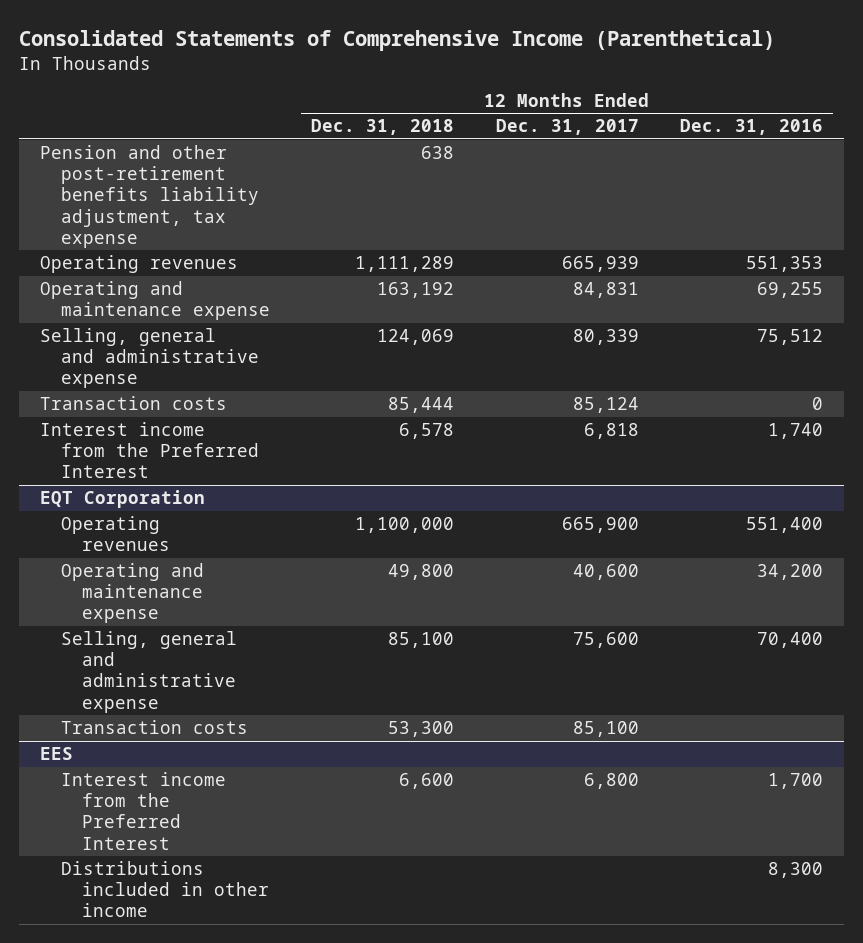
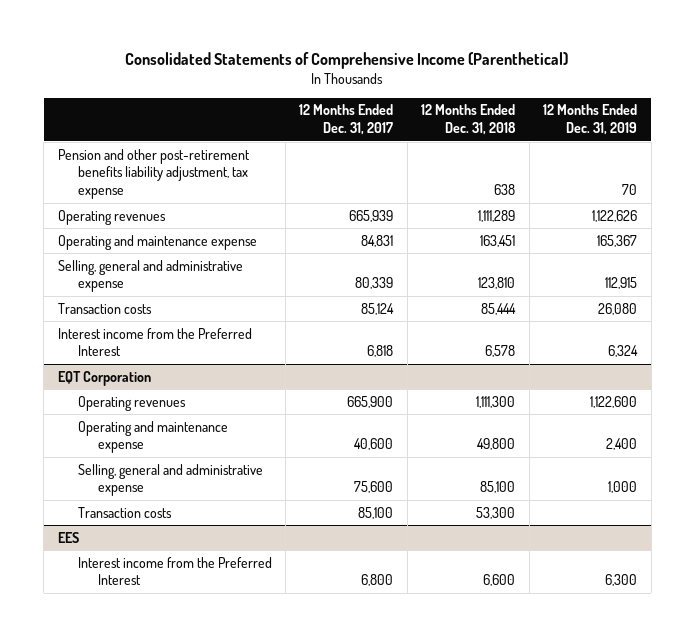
- | 12 Months Ended Dec. 31, 2018 | 12 Months Ended Dec. 31, 2017 | 12 Months Ended Dec. 31, 2016
+ | 12 Months Ended Dec. 31, 2017 | 12 Months Ended Dec. 31, 2018 | 12 Months Ended Dec. 31, 2019
- Operating and maintenance expense | 163,192 | 84,831 | 69,255
- Selling, general and administrative expense | 124,069 | 80,339 | 75,512
+ Operating and maintenance expense | 84,831 | 163,451 | 165,367
+ Selling, general and administrative expense | 80,339 | 123,810 | 112,915
@ EQT Corporation
- Operating revenues | 1,100,000 | 665,900 | 551,400
+ Operating revenues | 665,900 | 1,111,300 | 1,122,600
@ EES
- Distributions included in other income | | | 8,300

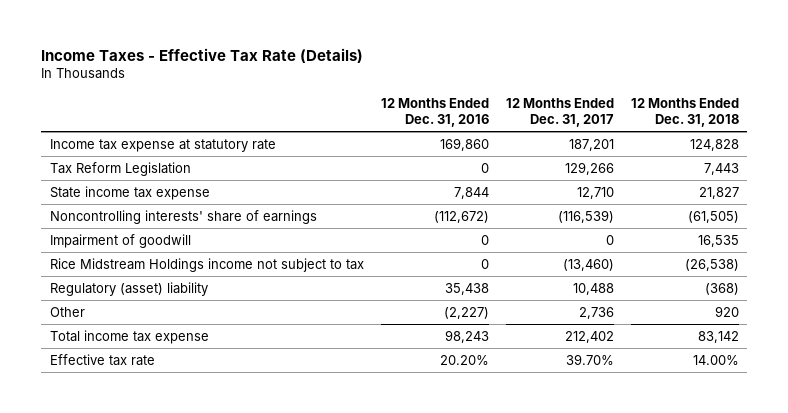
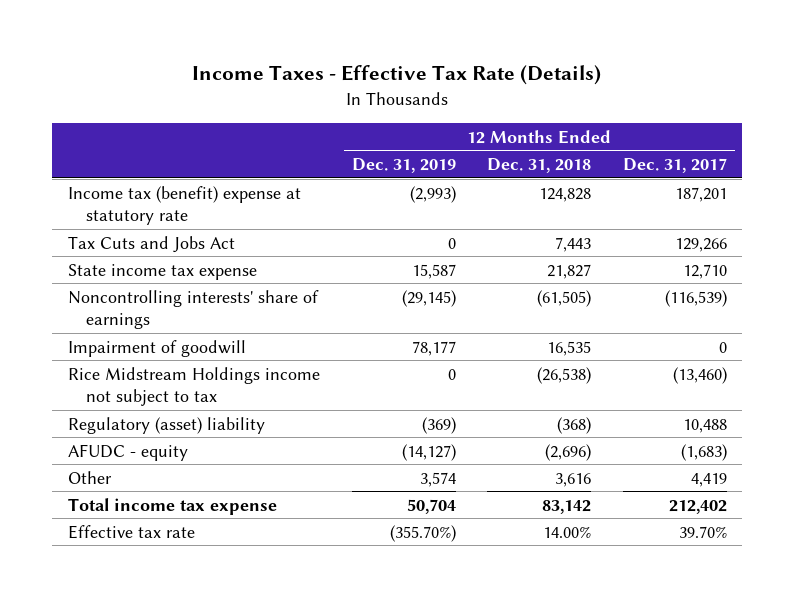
- | 12 Months Ended Dec. 31, 2016 | 12 Months Ended Dec. 31, 2017 | 12 Months Ended Dec. 31, 2018
+ | 12 Months Ended Dec. 31, 2019 | 12 Months Ended Dec. 31, 2018 | 12 Months Ended Dec. 31, 2017
- Income tax expense at statutory rate | 169,860 | 187,201 | 124,828
- Tax Reform Legislation | 0 | 129,266 | 7,443
+ Income tax (benefit) expense at statutory rate | (2,993) | 124,828 | 187,201
+ Tax Cuts and Jobs Act | 0 | 7,443 | 129,266
- Other | (2,227) | 2,736 | 920
+ AFUDC - equity | (14,127) | (2,696) | (1,683)
+ Other | 3,574 | 3,616 | 4,419

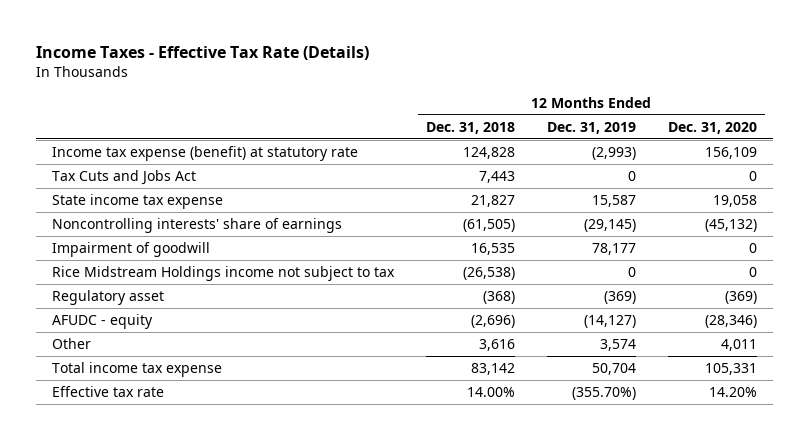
- | 12 Months Ended Dec. 31, 2019 | 12 Months Ended Dec. 31, 2018 | 12 Months Ended Dec. 31, 2017
+ | 12 Months Ended Dec. 31, 2018 | 12 Months Ended Dec. 31, 2019 | 12 Months Ended Dec. 31, 2020
- Income tax (benefit) expense at statutory rate | (2,993) | 124,828 | 187,201
+ Income tax expense (benefit) at statutory rate | 124,828 | (2,993) | 156,109
- Regulatory (asset) liability | (369) | (368) | 10,488
+ Regulatory asset | (368) | (369) | (369)

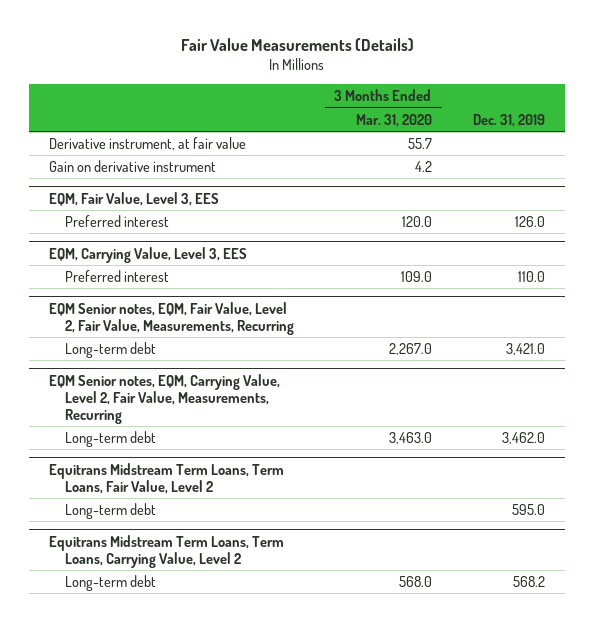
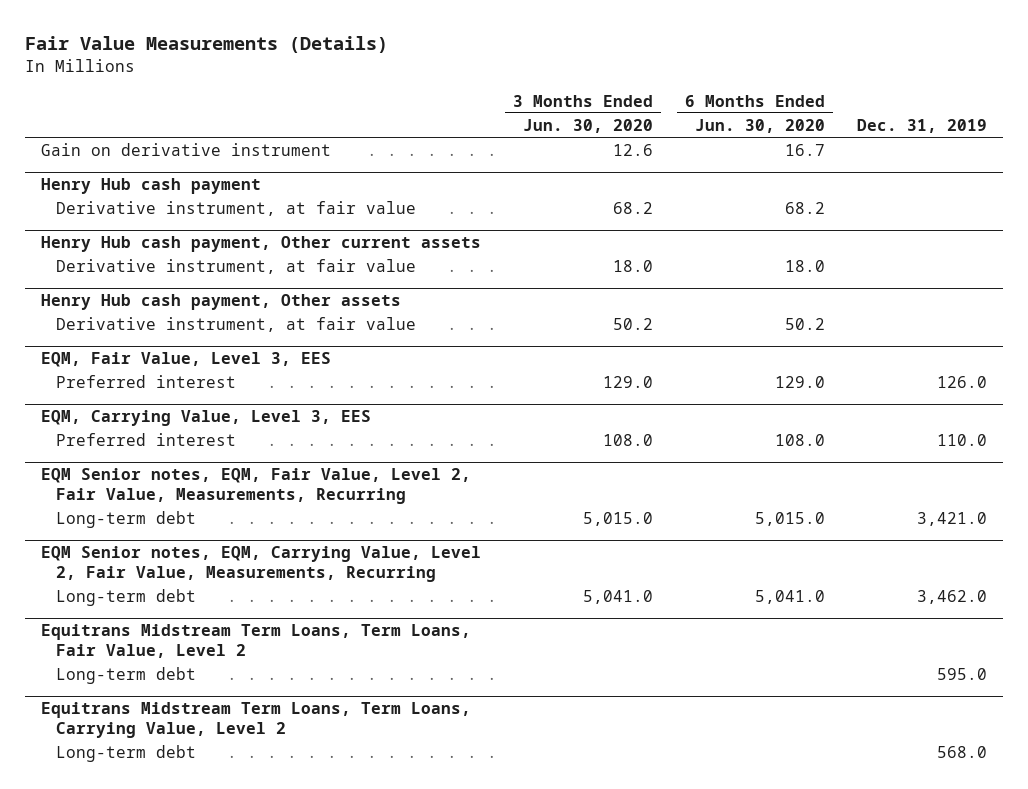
- | 3 Months Ended Mar. 31, 2020 | Dec. 31, 2019
+ | 3 Months Ended Jun. 30, 2020 | 6 Months Ended Jun. 30, 2020 | Dec. 31, 2019
- Derivative instrument, at fair value | 55.7 |
+ Henry Hub cash payment
+ Derivative instrument, at fair value | 68.2 | 68.2 |
+ Henry Hub cash payment, Other current assets
+ Derivative instrument, at fair value | 18.0 | 18.0 |
+ Henry Hub cash payment, Other assets
+ Derivative instrument, at fair value | 50.2 | 50.2 |
@ Equitrans Midstream Term Loans, Term Loans, Carrying Value, Level 2
- Long-term debt | 568.0 | 568.2
+ Long-term debt | | | 568.0

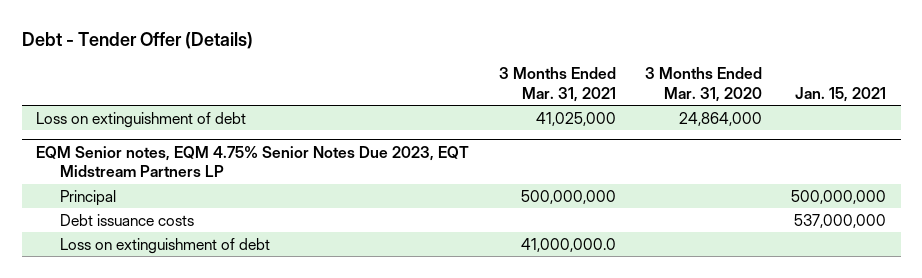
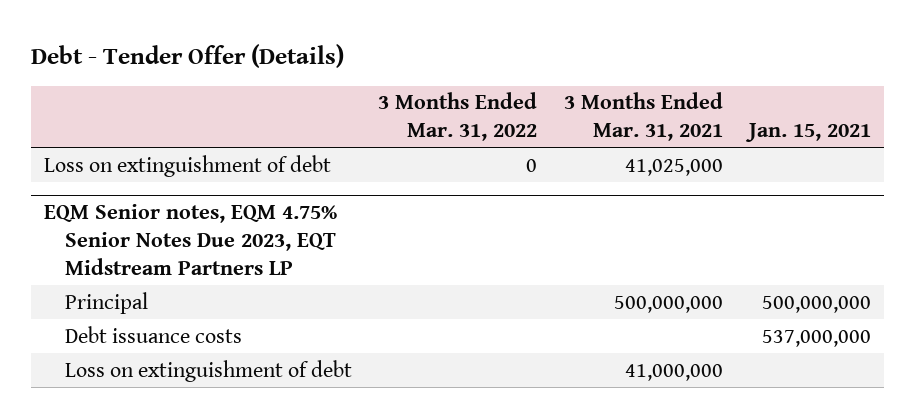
- | 3 Months Ended Mar. 31, 2021 | 3 Months Ended Mar. 31, 2020 | Jan. 15, 2021
+ | 3 Months Ended Mar. 31, 2022 | 3 Months Ended Mar. 31, 2021 | Jan. 15, 2021
@ EQM Senior notes, EQM 4.75% Senior Notes Due 2023, EQT Midstream Partners LP
- Loss on extinguishment of debt | 41,000,000.0 | |
+ Loss on extinguishment of debt | | 41,000,000 |

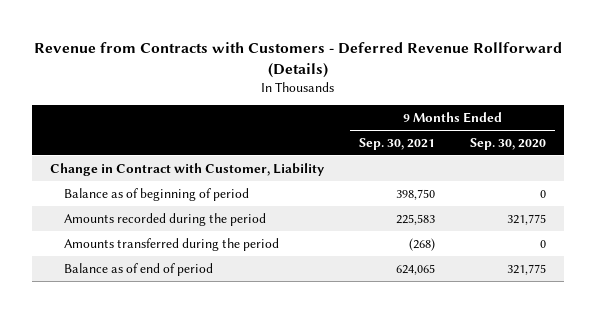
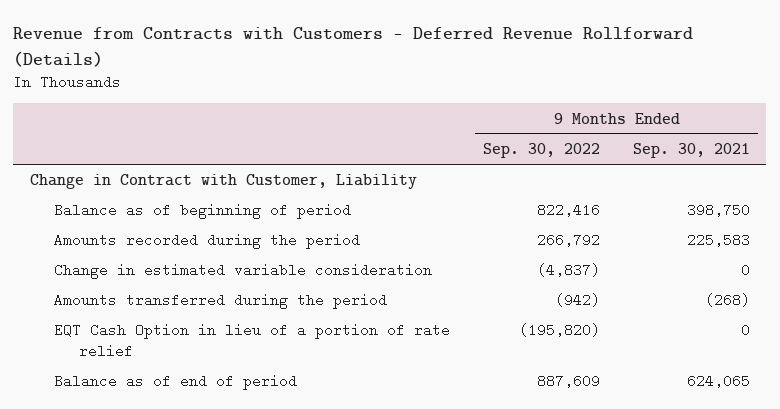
- | 9 Months Ended Sep. 30, 2021 | 9 Months Ended Sep. 30, 2020
+ | 9 Months Ended Sep. 30, 2022 | 9 Months Ended Sep. 30, 2021
+ Change in estimated variable consideration | (4,837) | 0
+ EQT Cash Option in lieu of a portion of rate relief | (195,820) | 0

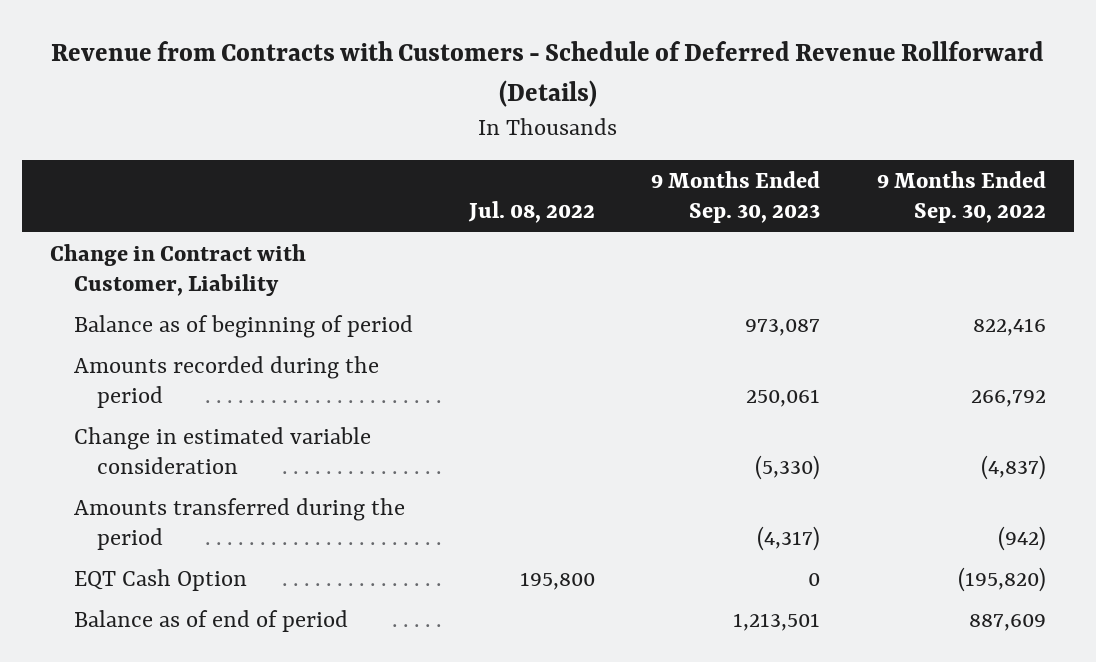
- Revenue from Contracts with Customers - Deferred Revenue Rollforward (Details)
+ Revenue from Contracts with Customers - Schedule of Deferred Revenue Rollforward (Details)
- | 9 Months Ended Sep. 30, 2022 | 9 Months Ended Sep. 30, 2021
+ | Jul. 08, 2022 | 9 Months Ended Sep. 30, 2023 | 9 Months Ended Sep. 30, 2022
- EQT Cash Option in lieu of a portion of rate relief | (195,820) | 0
+ EQT Cash Option | 195,800 | 0 | (195,820)

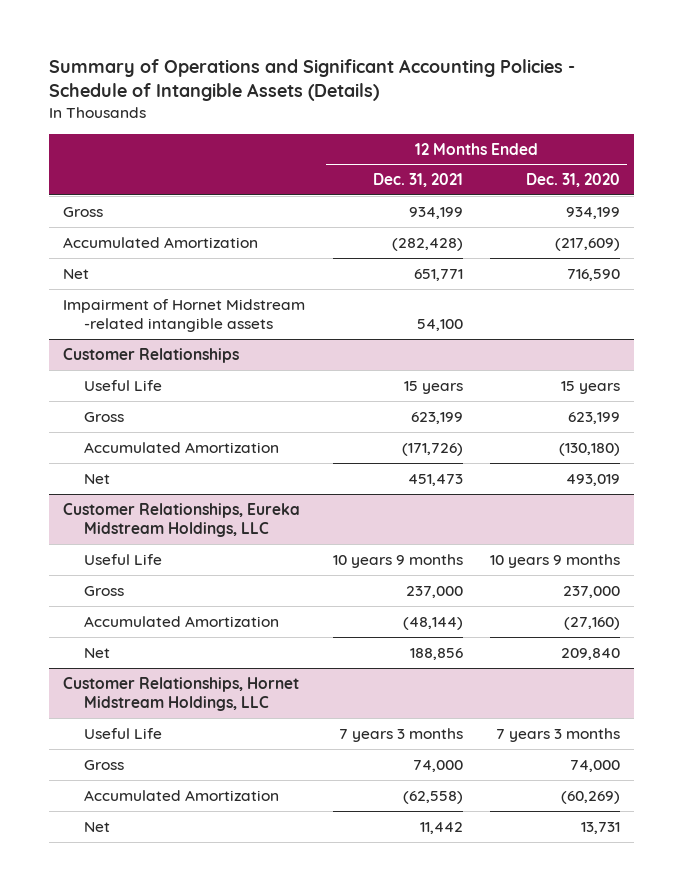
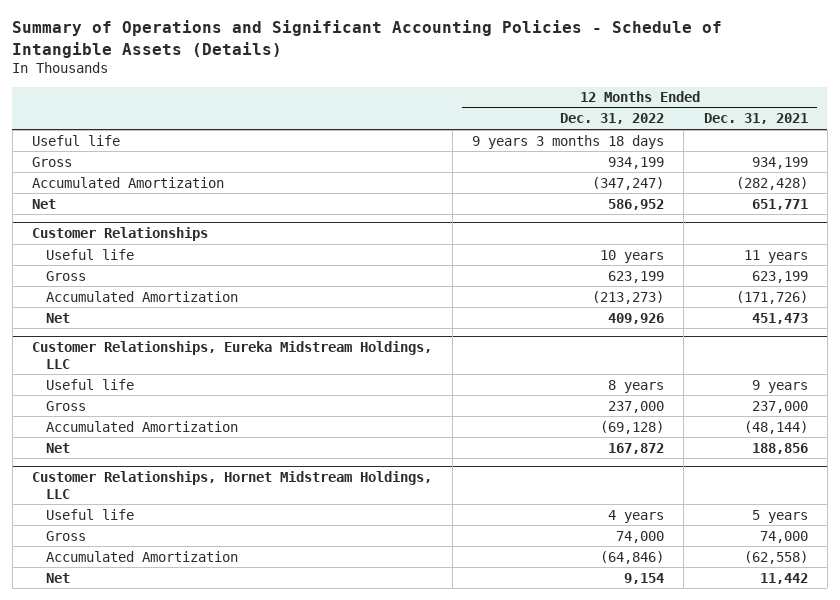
- | 12 Months Ended Dec. 31, 2021 | 12 Months Ended Dec. 31, 2020
+ | 12 Months Ended Dec. 31, 2022 | 12 Months Ended Dec. 31, 2021
+ Useful life | 9 years 3 months 18 days |
- Impairment of Hornet Midstream -related intangible assets | 54,100 |
@ Customer Relationships
- Useful Life | 15 years | 15 years
+ Useful life | 10 years | 11 years
@ Customer Relationships, Eureka Midstream Holdings, LLC
- Useful Life | 10 years 9 months | 10 years 9 months
+ Useful life | 8 years | 9 years
@ Customer Relationships, Hornet Midstream Holdings, LLC
- Useful Life | 7 years 3 months | 7 years 3 months
+ Useful life | 4 years | 5 years

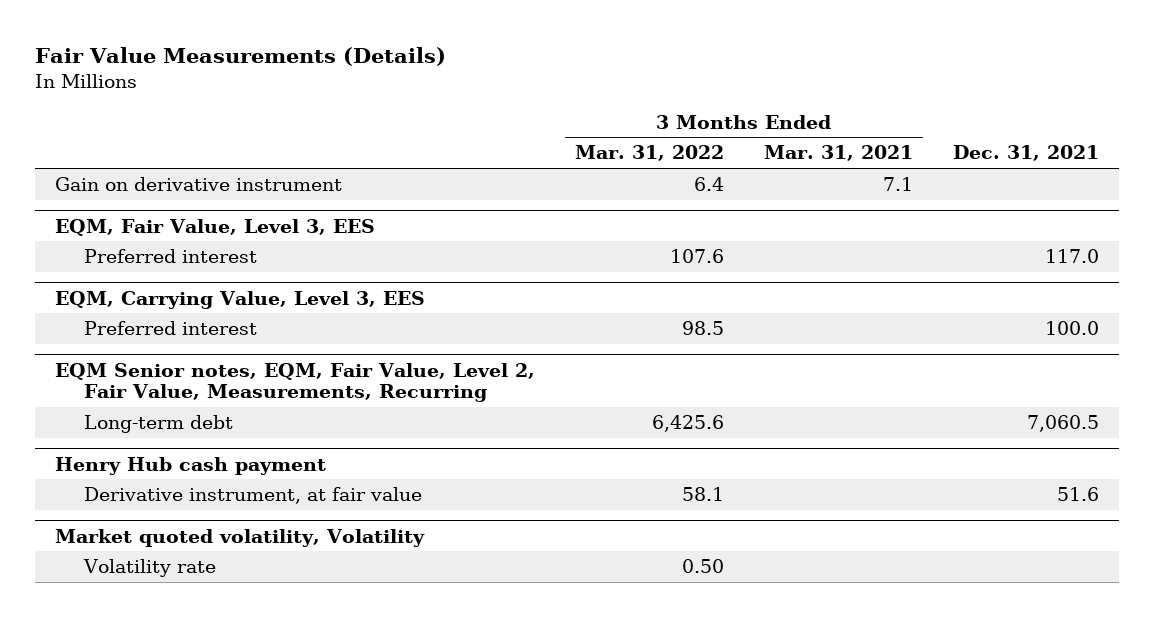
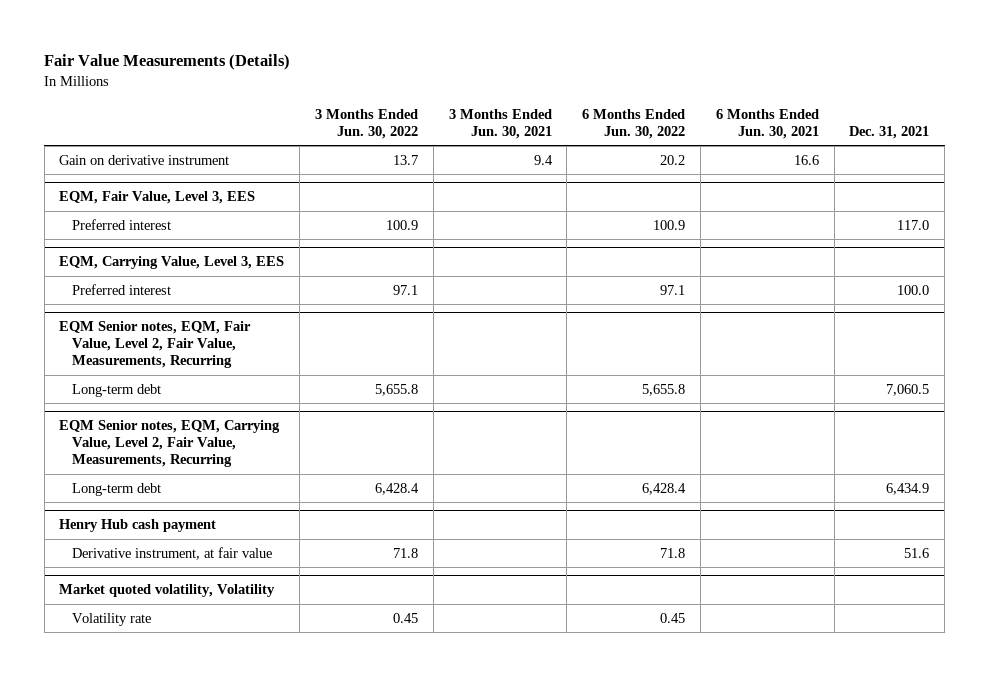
- | 3 Months Ended Mar. 31, 2022 | 3 Months Ended Mar. 31, 2021 | Dec. 31, 2021
+ | 3 Months Ended Jun. 30, 2022 | 3 Months Ended Jun. 30, 2021 | 6 Months Ended Jun. 30, 2022 | 6 Months Ended Jun. 30, 2021 | Dec. 31, 2021
+ EQM Senior notes, EQM, Carrying Value, Level 2, Fair Value, Measurements, Recurring
+ Long-term debt | 6,428.4 | | 6,428.4 | | 6,434.9

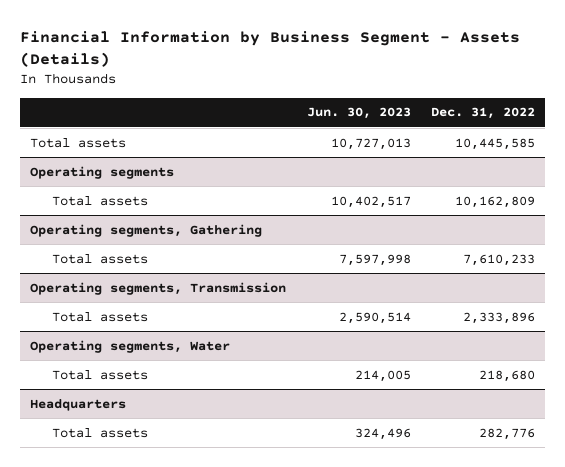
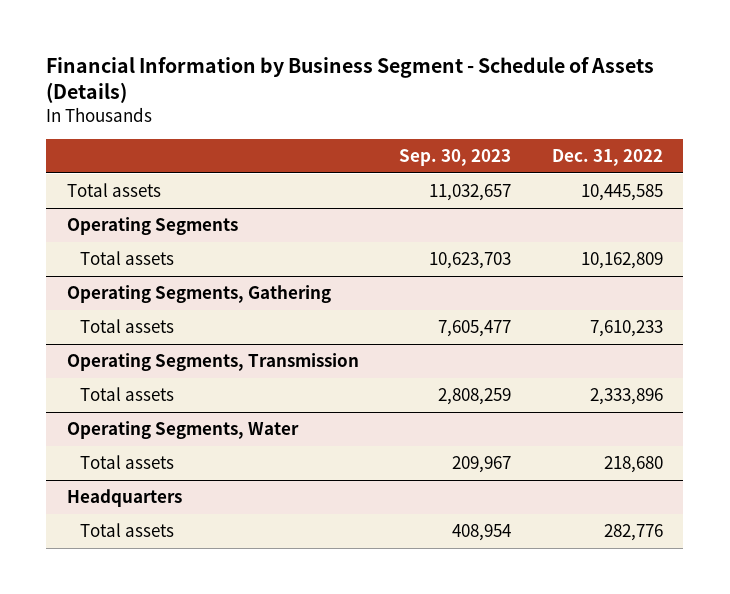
- Financial Information by Business Segment - Assets (Details)
+ Financial Information by Business Segment - Schedule of Assets (Details)
- | Jun. 30, 2023 | Dec. 31, 2022
+ | Sep. 30, 2023 | Dec. 31, 2022
- Operating segments
+ Operating Segments
- Operating segments, Gathering
+ Operating Segments, Gathering
- Operating segments, Transmission
+ Operating Segments, Transmission
- Operating segments, Water
+ Operating Segments, Water

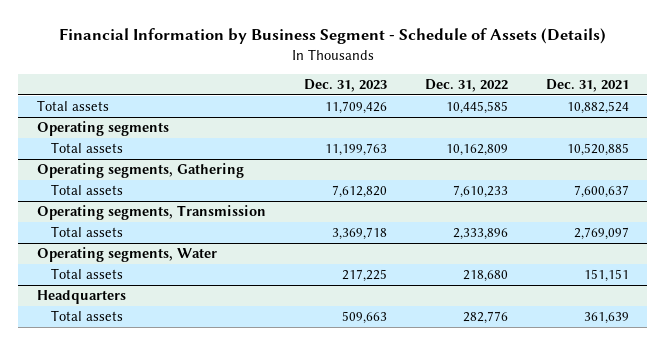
- | Sep. 30, 2023 | Dec. 31, 2022
+ | Dec. 31, 2023 | Dec. 31, 2022 | Dec. 31, 2021
- Operating Segments
+ Operating segments
- Operating Segments, Gathering
+ Operating segments, Gathering
- Operating Segments, Transmission
+ Operating segments, Transmission
- Operating Segments, Water
+ Operating segments, Water

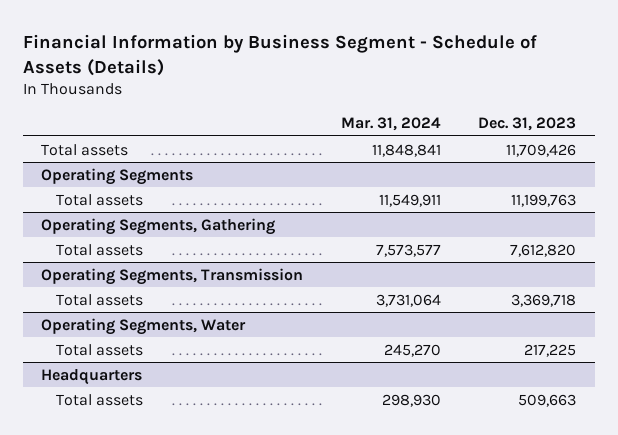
- | Dec. 31, 2023 | Dec. 31, 2022 | Dec. 31, 2021
+ | Mar. 31, 2024 | Dec. 31, 2023
- Operating segments
+ Operating Segments
- Operating segments, Gathering
+ Operating Segments, Gathering
- Operating segments, Transmission
+ Operating Segments, Transmission
- Operating segments, Water
+ Operating Segments, Water

